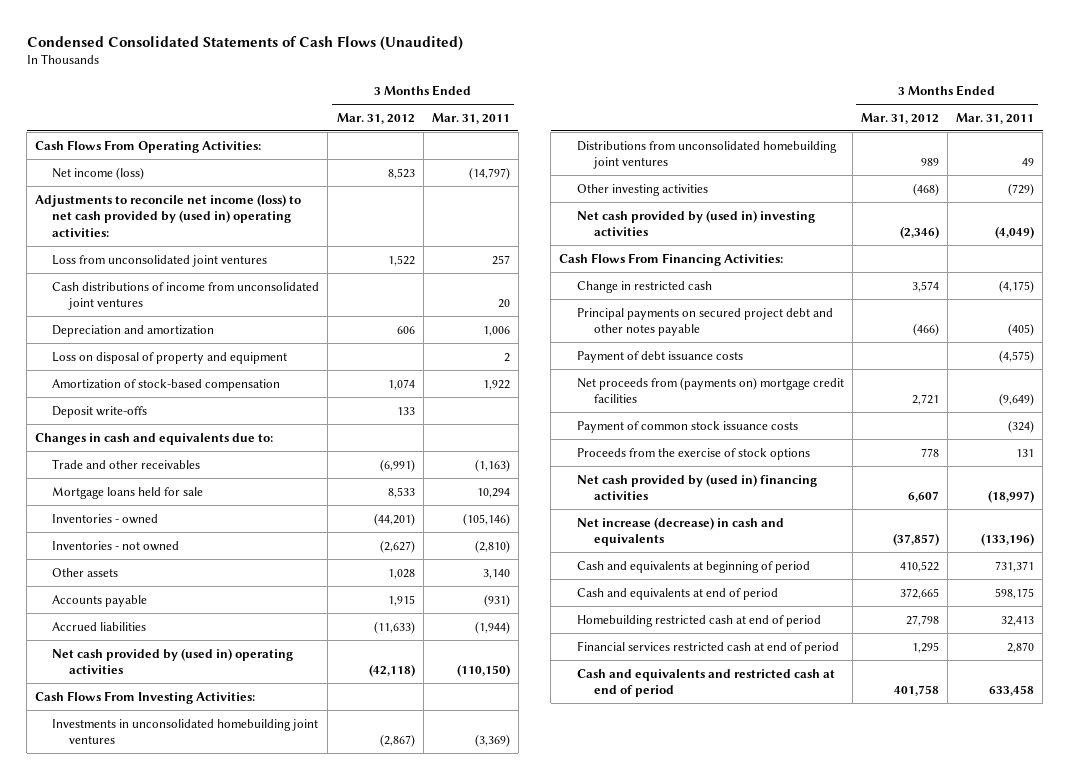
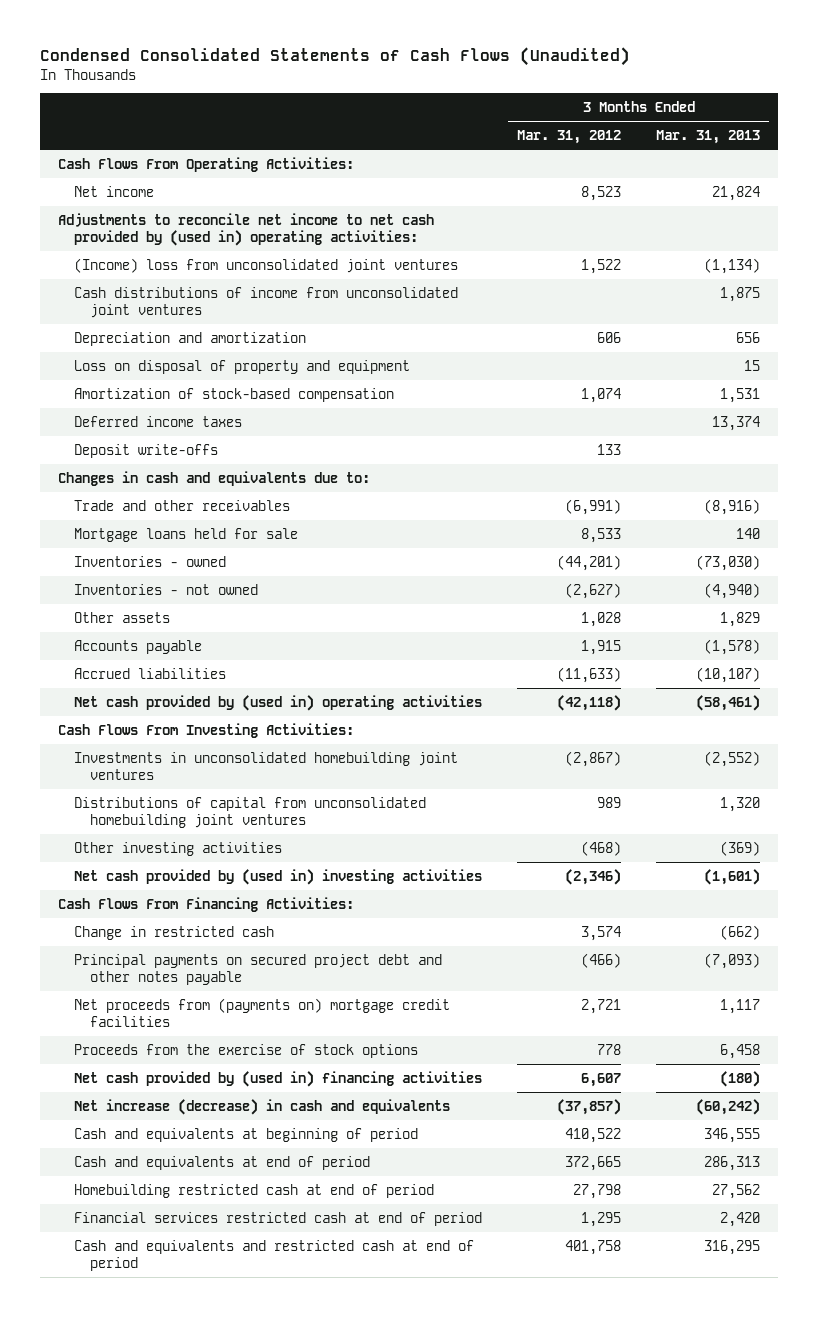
- | 3 Months Ended Mar. 31, 2012 | 3 Months Ended Mar. 31, 2011
+ | 3 Months Ended Mar. 31, 2012 | 3 Months Ended Mar. 31, 2013
- Net income (loss) | 8,523 | (14,797)
- Adjustments to reconcile net income (loss) to net cash provided by (used in) operating activities:
- Loss from unconsolidated joint ventures | 1,522 | 257
+ Net income | 8,523 | 21,824
+ Adjustments to reconcile net income to net cash provided by (used in) operating activities:
+ (Income) loss from unconsolidated joint ventures | 1,522 | (1,134)
+ Deferred income taxes | | 13,374
- Distributions from unconsolidated homebuilding joint ventures | 989 | 49
+ Distributions of capital from unconsolidated homebuilding joint ventures | 989 | 1,320
- Payment of debt issuance costs | | (4,575)
- Payment of common stock issuance costs | | (324)

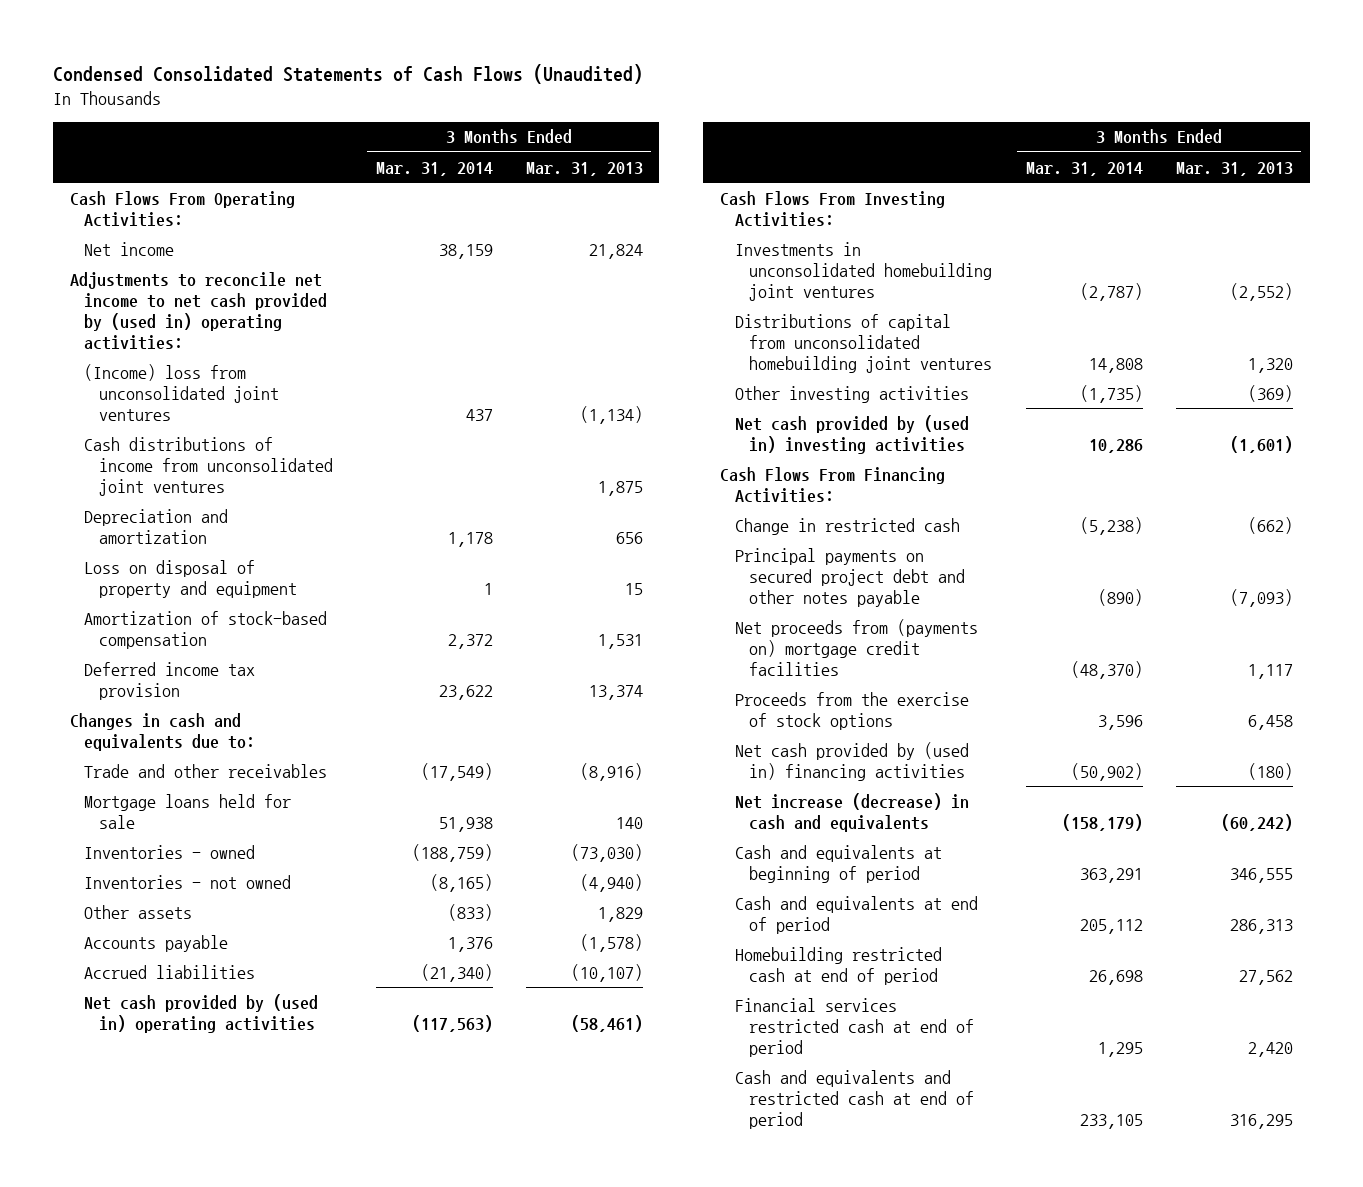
- | 3 Months Ended Mar. 31, 2012 | 3 Months Ended Mar. 31, 2013
+ | 3 Months Ended Mar. 31, 2014 | 3 Months Ended Mar. 31, 2013
- Deferred income taxes | | 13,374
- Deposit write-offs | 133 |
+ Deferred income tax provision | 23,622 | 13,374

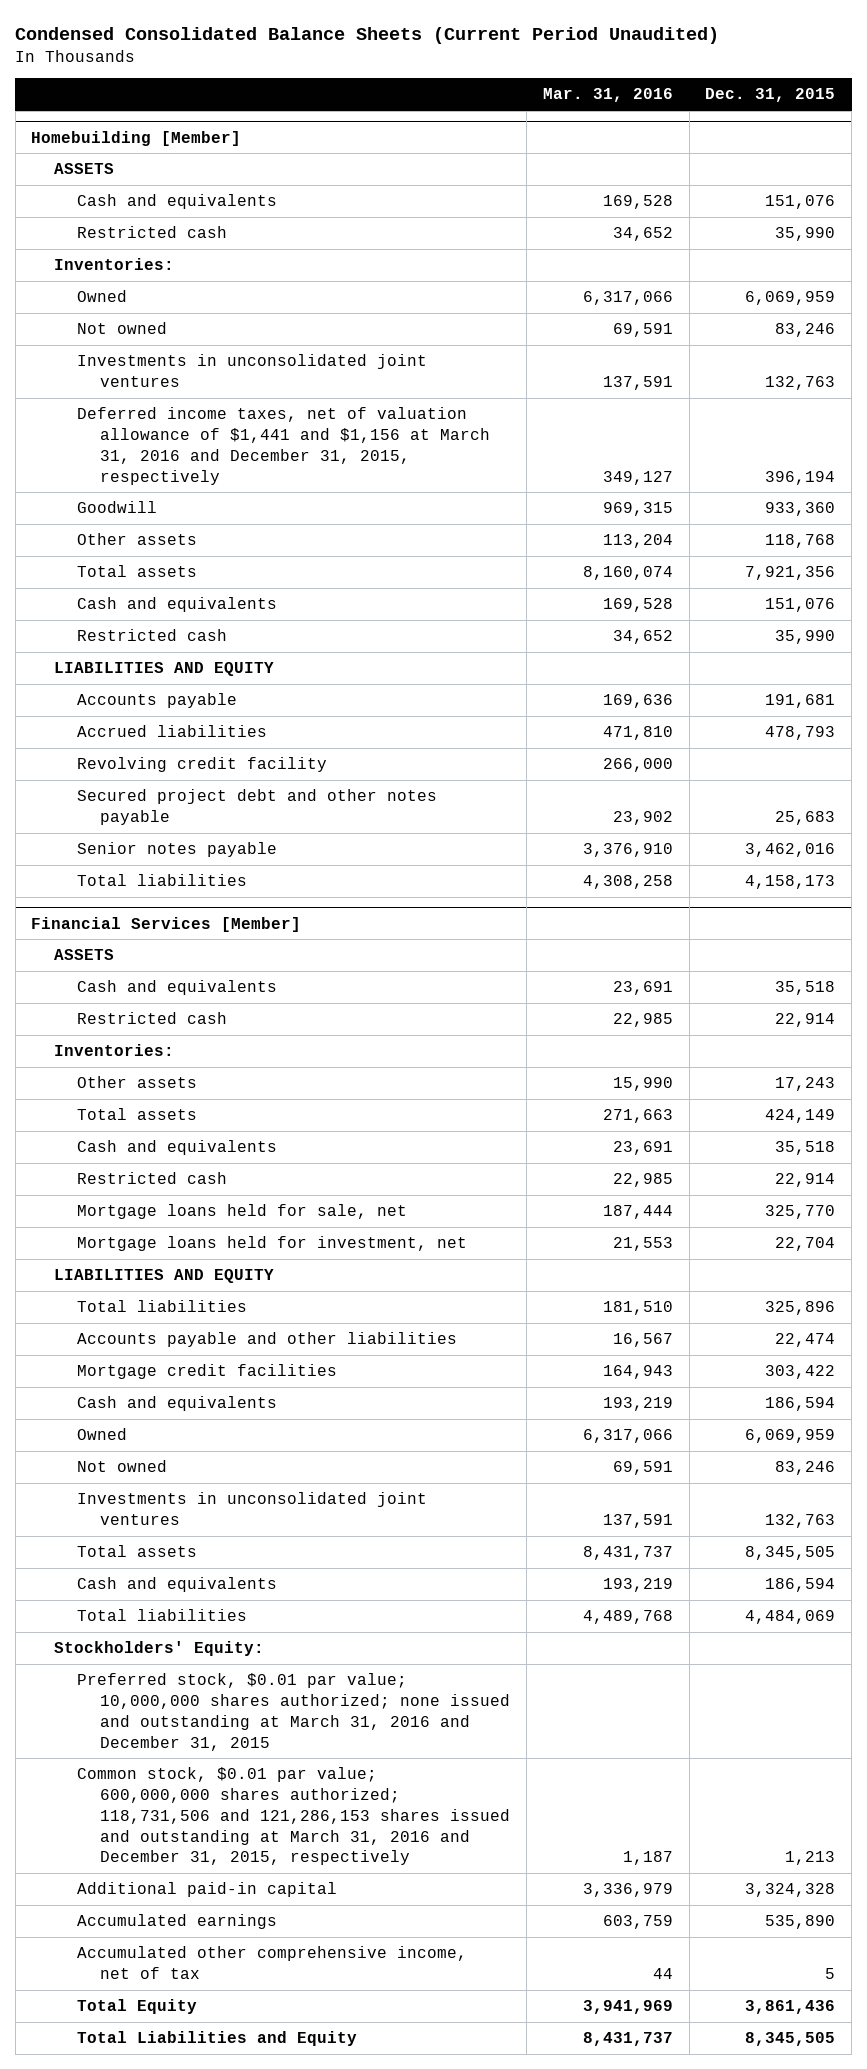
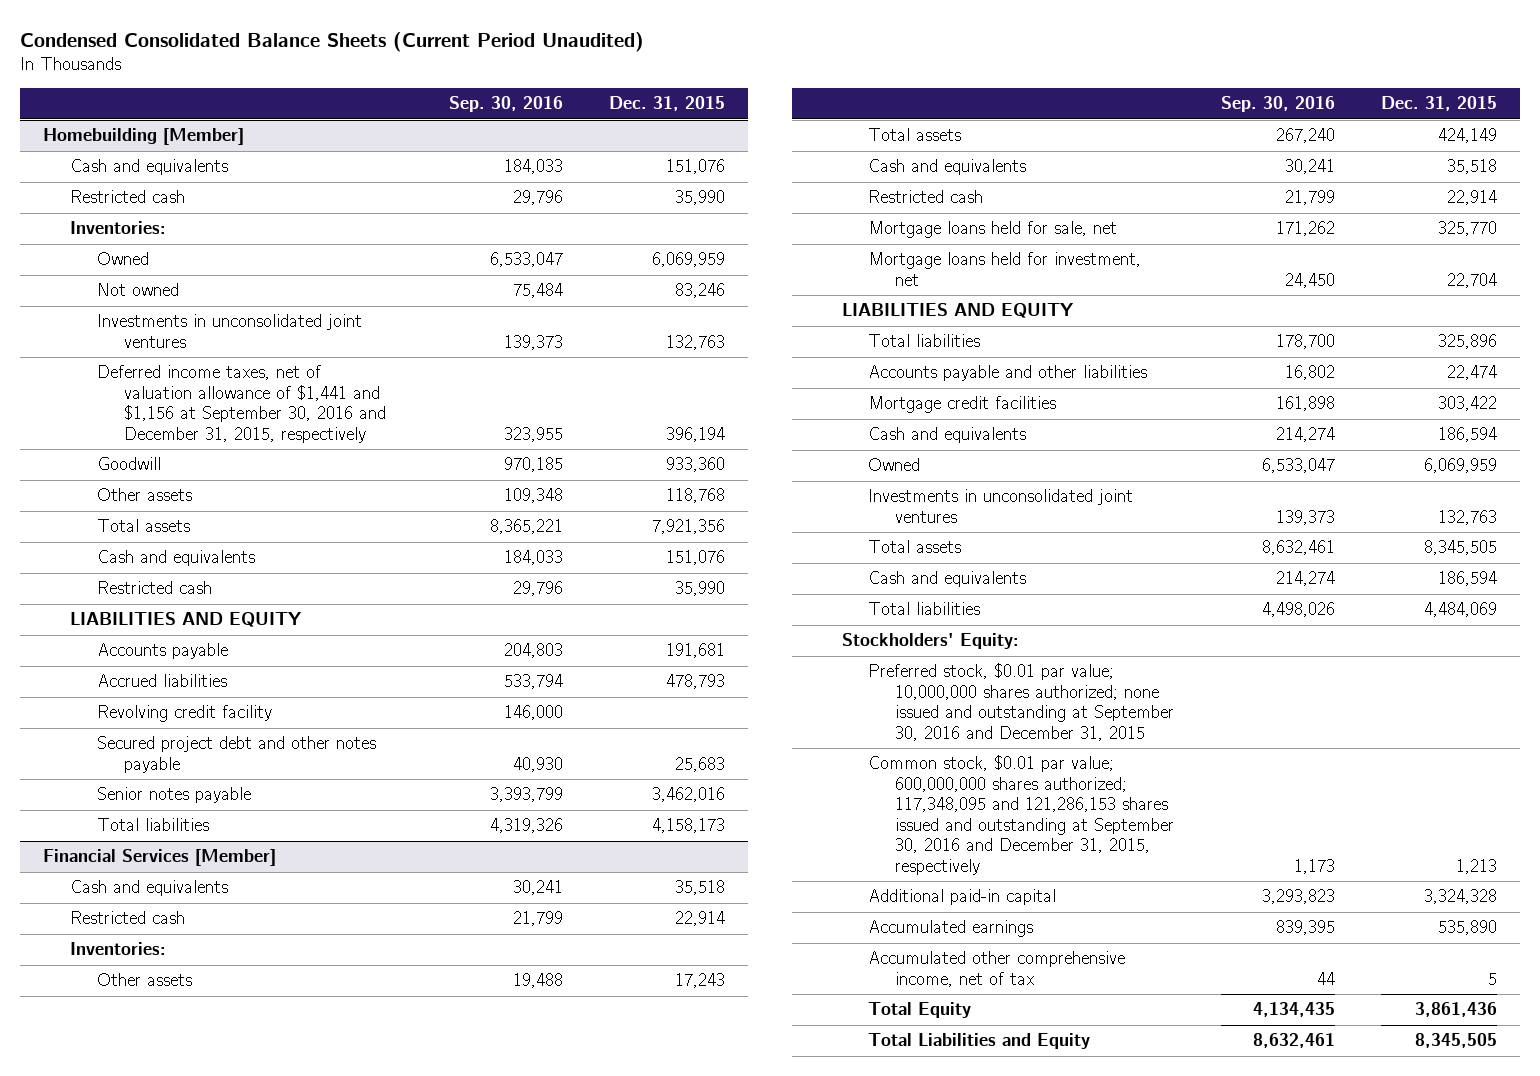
- | Mar. 31, 2016 | Dec. 31, 2015
+ | Sep. 30, 2016 | Dec. 31, 2015
@ Homebuilding [Member]
- ASSETS
- Deferred income taxes, net of valuation allowance of $1,441 and $1,156 at March 31, 2016 and December 31, 2015, respectively | 349,127 | 396,194
+ Deferred income taxes, net of valuation allowance of $1,441 and $1,156 at September 30, 2016 and December 31, 2015, respectively | 323,955 | 396,194
@ Financial Services [Member]
- ASSETS
- Not owned | 69,591 | 83,246
- Preferred stock, $0.01 par value; 10,000,000 shares authorized; none issued and outstanding at March 31, 2016 and December 31, 2015
- Common stock, $0.01 par value; 600,000,000 shares authorized; 118,731,506 and 121,286,153 shares issued and outstanding at March 31, 2016 and December 31, 2015, respectively | 1,187 | 1,213
+ Preferred stock, $0.01 par value; 10,000,000 shares authorized; none issued and outstanding at September 30, 2016 and December 31, 2015
+ Common stock, $0.01 par value; 600,000,000 shares authorized; 117,348,095 and 121,286,153 shares issued and outstanding at September 30, 2016 and December 31, 2015, respectively | 1,173 | 1,213

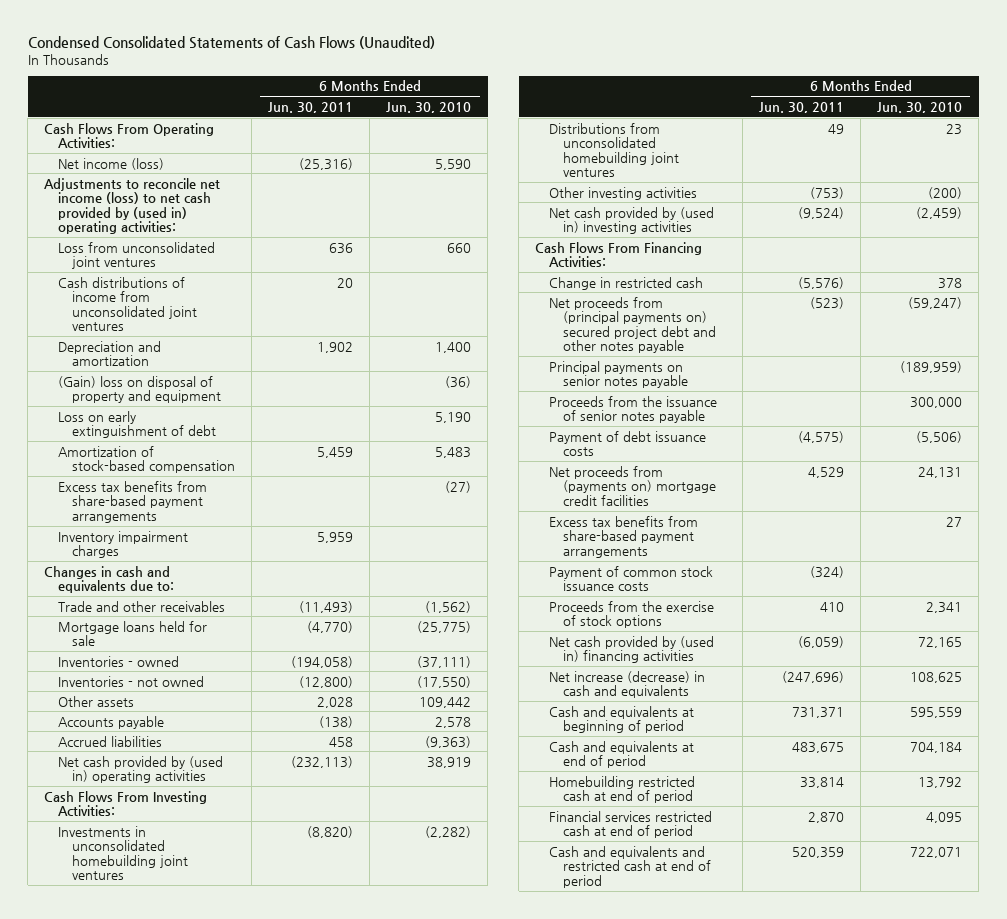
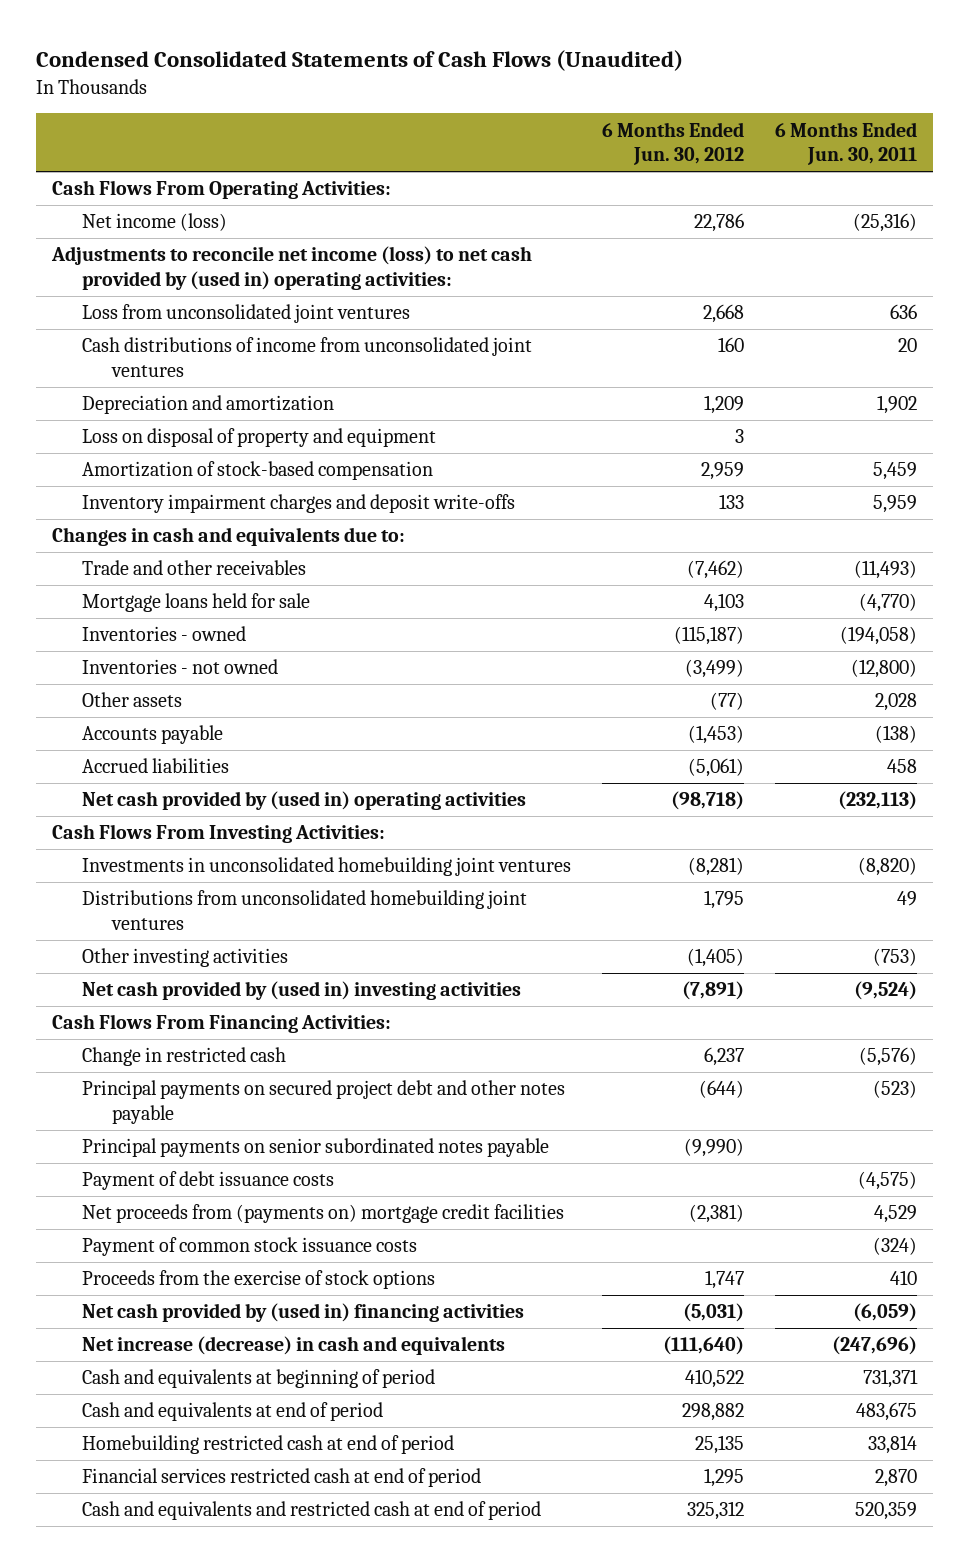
- | 6 Months Ended Jun. 30, 2011 | 6 Months Ended Jun. 30, 2010
+ | 6 Months Ended Jun. 30, 2012 | 6 Months Ended Jun. 30, 2011
- (Gain) loss on disposal of property and equipment | | (36)
- Loss on early extinguishment of debt | | 5,190
+ Loss on disposal of property and equipment | 3 |
- Excess tax benefits from share-based payment arrangements | | (27)
- Inventory impairment charges | 5,959 |
+ Inventory impairment charges and deposit write-offs | 133 | 5,959
- Net proceeds from (principal payments on) secured project debt and other notes payable | (523) | (59,247)
- Principal payments on senior notes payable | | (189,959)
- Proceeds from the issuance of senior notes payable | | 300,000
+ Principal payments on secured project debt and other notes payable | (644) | (523)
+ Principal payments on senior subordinated notes payable | (9,990) |
- Excess tax benefits from share-based payment arrangements | | 27

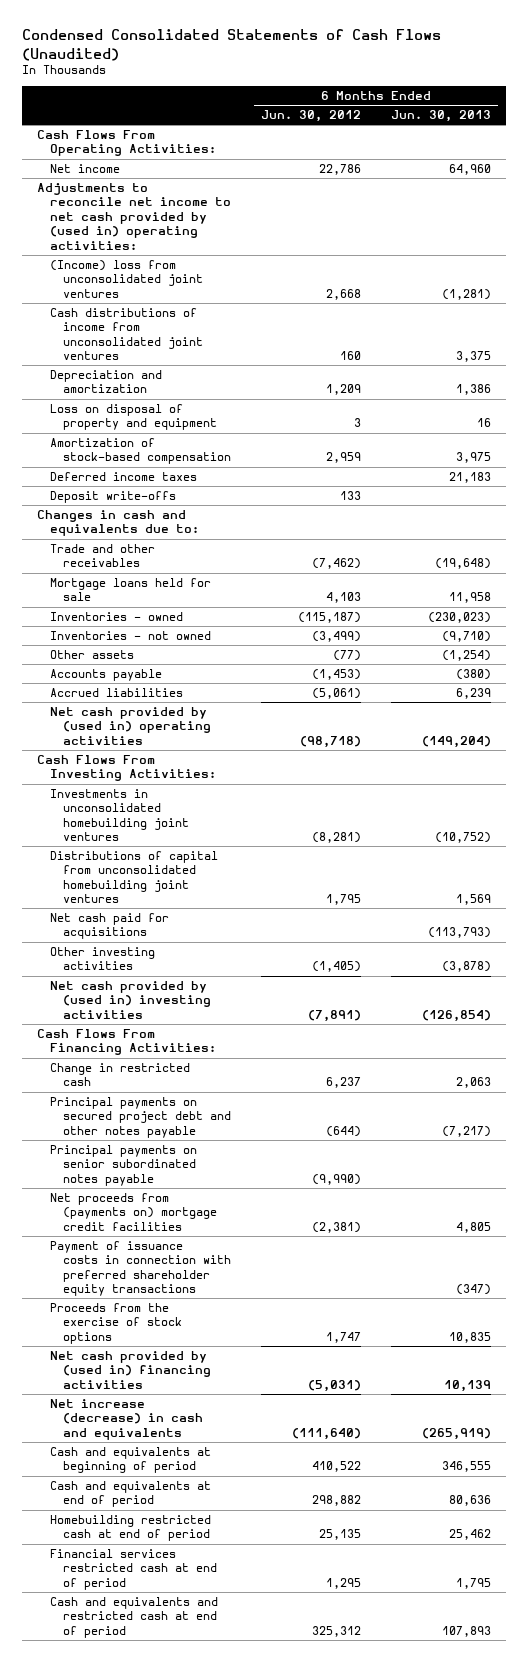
- | 6 Months Ended Jun. 30, 2012 | 6 Months Ended Jun. 30, 2011
+ | 6 Months Ended Jun. 30, 2012 | 6 Months Ended Jun. 30, 2013
- Net income (loss) | 22,786 | (25,316)
- Adjustments to reconcile net income (loss) to net cash provided by (used in) operating activities:
- Loss from unconsolidated joint ventures | 2,668 | 636
+ Net income | 22,786 | 64,960
+ Adjustments to reconcile net income to net cash provided by (used in) operating activities:
+ (Income) loss from unconsolidated joint ventures | 2,668 | (1,281)
- Inventory impairment charges and deposit write-offs | 133 | 5,959
+ Deferred income taxes | | 21,183
+ Deposit write-offs | 133 |
- Distributions from unconsolidated homebuilding joint ventures | 1,795 | 49
+ Distributions of capital from unconsolidated homebuilding joint ventures | 1,795 | 1,569
+ Net cash paid for acquisitions | | (113,793)
- Payment of debt issuance costs | | (4,575)
- Payment of common stock issuance costs | | (324)
+ Payment of issuance costs in connection with preferred shareholder equity transactions | | (347)

